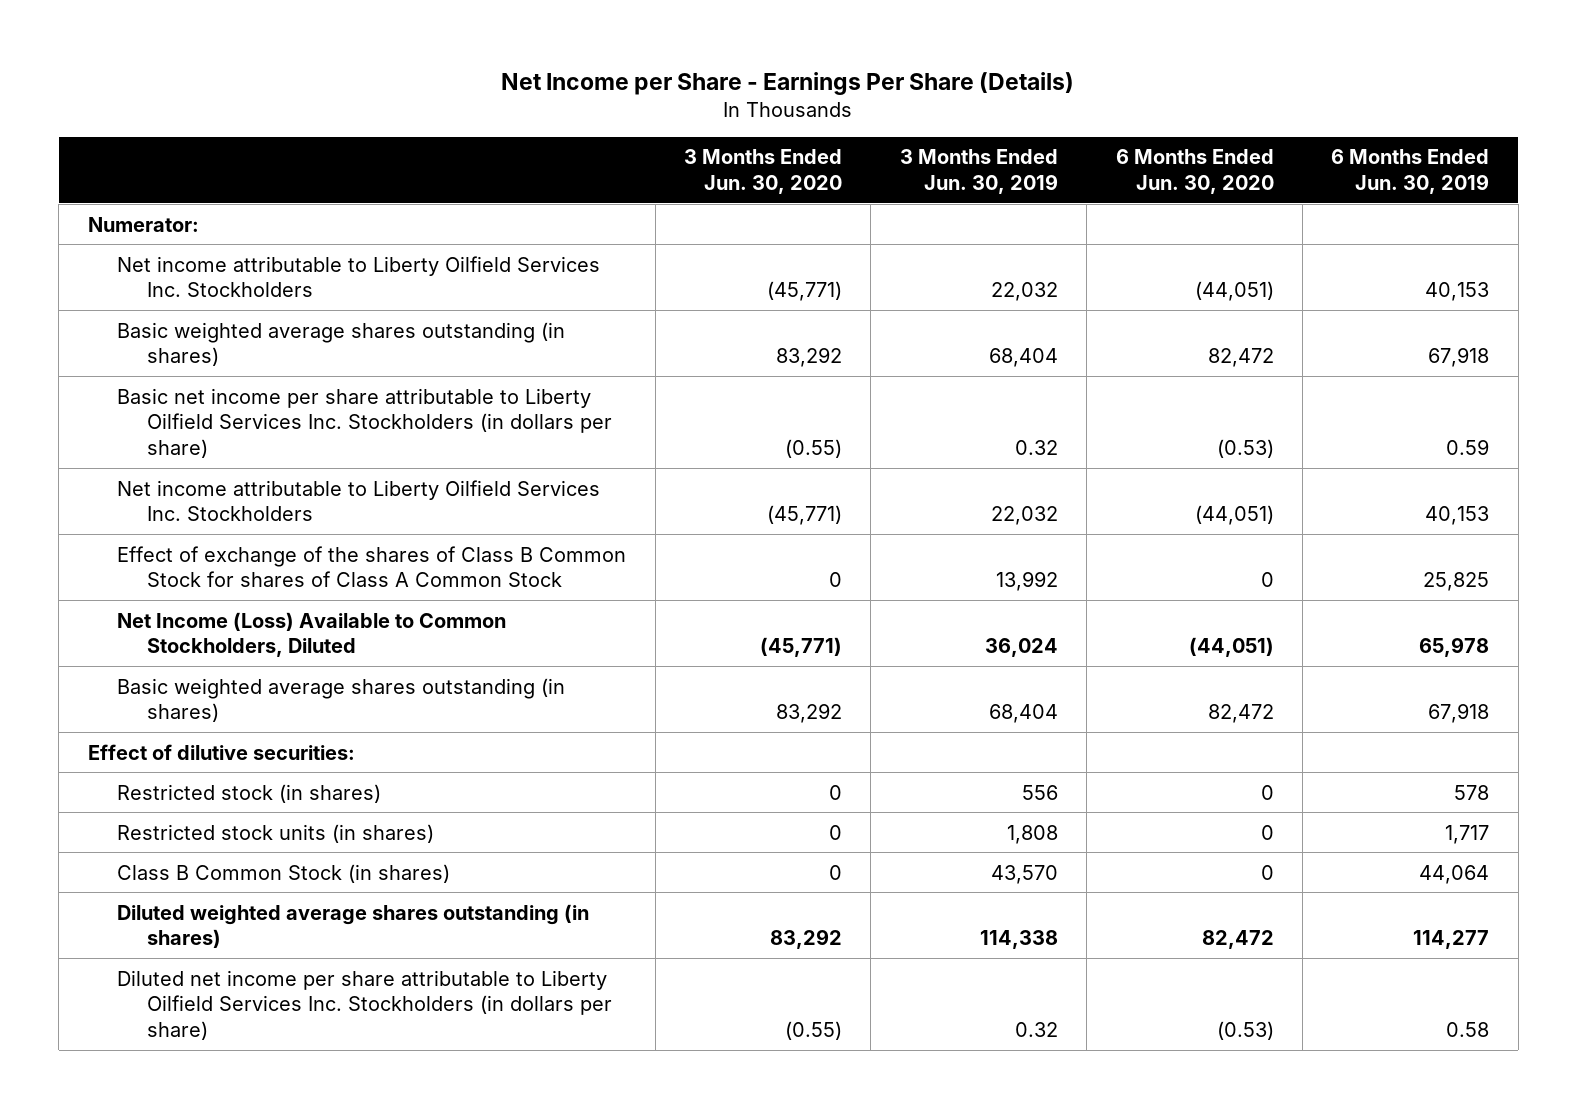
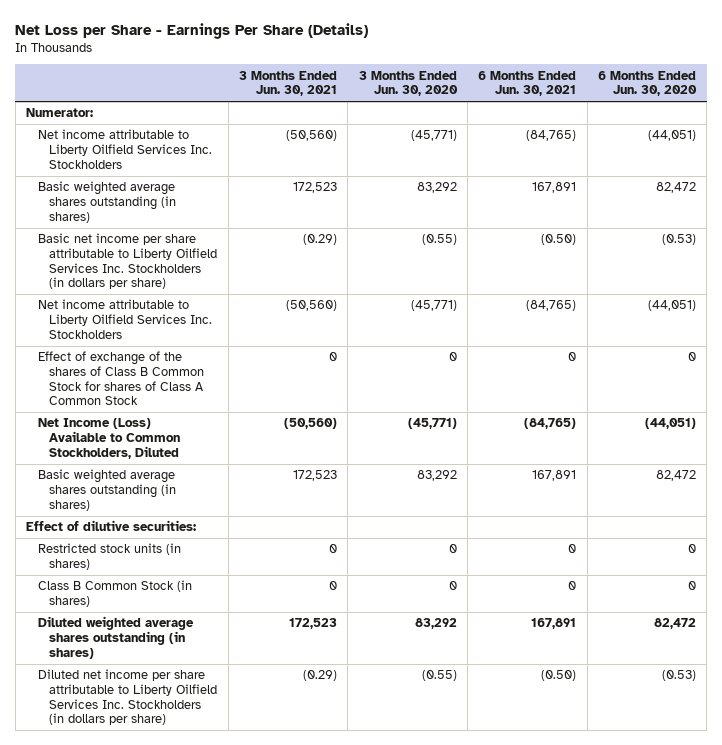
- Net Income per Share - Earnings Per Share (Details)
+ Net Loss per Share - Earnings Per Share (Details)
- | 3 Months Ended Jun. 30, 2020 | 3 Months Ended Jun. 30, 2019 | 6 Months Ended Jun. 30, 2020 | 6 Months Ended Jun. 30, 2019
+ | 3 Months Ended Jun. 30, 2021 | 3 Months Ended Jun. 30, 2020 | 6 Months Ended Jun. 30, 2021 | 6 Months Ended Jun. 30, 2020
- Restricted stock (in shares) | 0 | 556 | 0 | 578

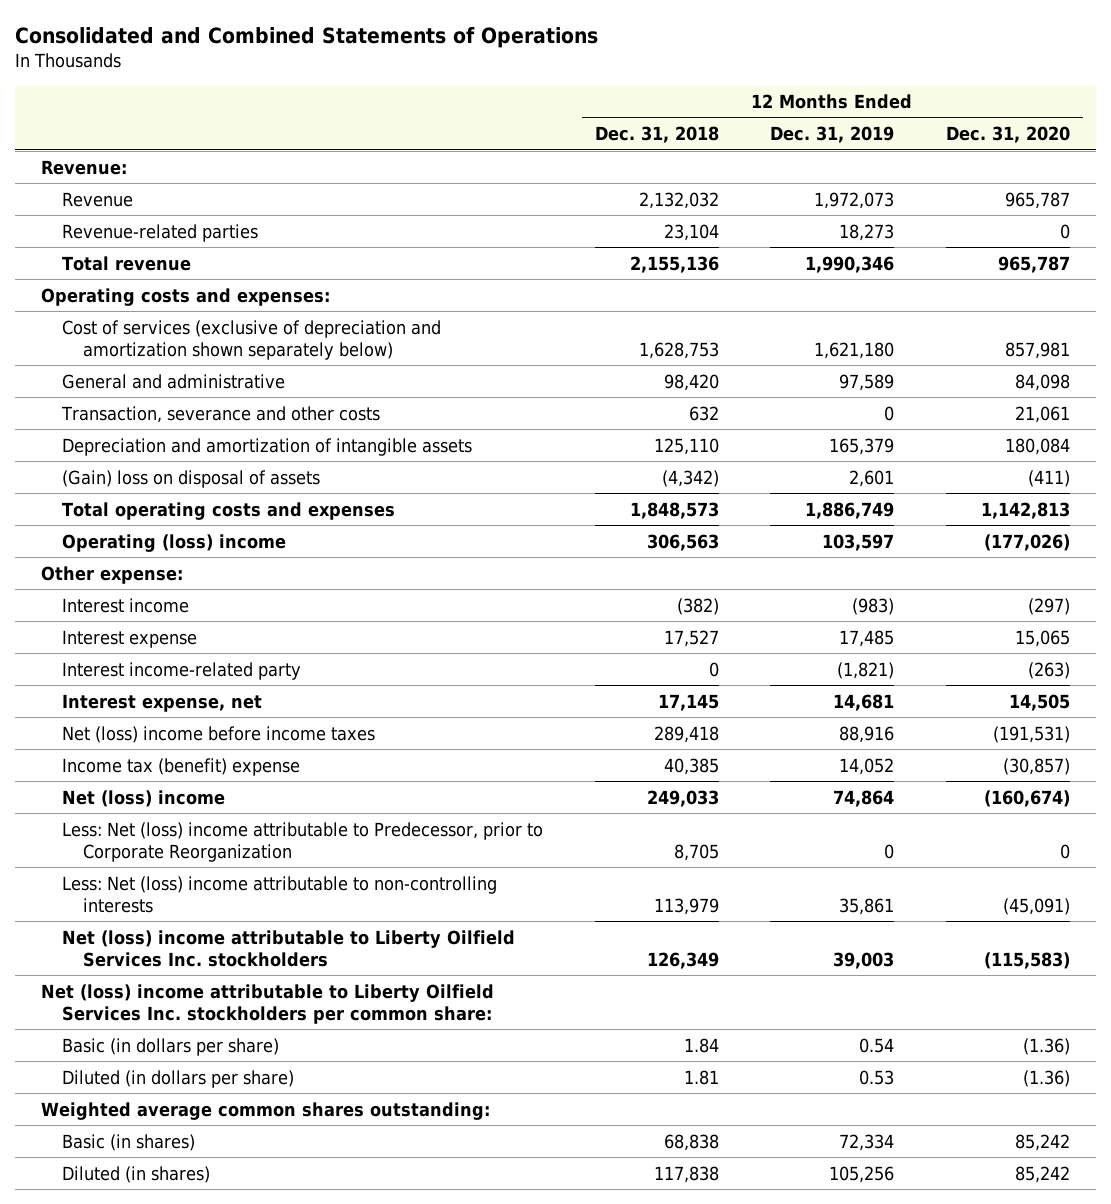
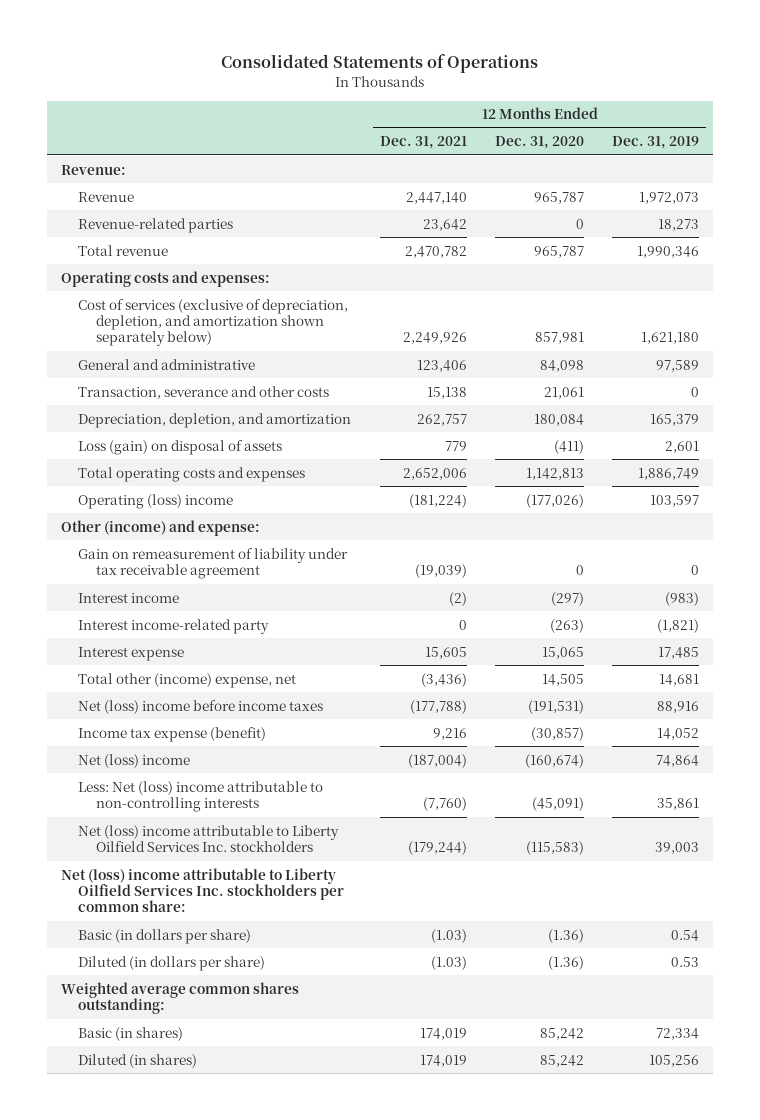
- Consolidated and Combined Statements of Operations
+ Consolidated Statements of Operations
- | 12 Months Ended Dec. 31, 2018 | 12 Months Ended Dec. 31, 2019 | 12 Months Ended Dec. 31, 2020
+ | 12 Months Ended Dec. 31, 2021 | 12 Months Ended Dec. 31, 2020 | 12 Months Ended Dec. 31, 2019
- Cost of services (exclusive of depreciation and amortization shown separately below) | 1,628,753 | 1,621,180 | 857,981
+ Cost of services (exclusive of depreciation, depletion, and amortization shown separately below) | 2,249,926 | 857,981 | 1,621,180
- Depreciation and amortization of intangible assets | 125,110 | 165,379 | 180,084
- (Gain) loss on disposal of assets | (4,342) | 2,601 | (411)
+ Depreciation, depletion, and amortization | 262,757 | 180,084 | 165,379
+ Loss (gain) on disposal of assets | 779 | (411) | 2,601
- Other expense:
+ Other (income) and expense:
+ Gain on remeasurement of liability under tax receivable agreement | (19,039) | 0 | 0
- Interest expense, net | 17,145 | 14,681 | 14,505
moved down: Interest expense | 15,605 | 15,065 | 17,485
+ Total other (income) expense, net | (3,436) | 14,505 | 14,681
- Income tax (benefit) expense | 40,385 | 14,052 | (30,857)
+ Income tax expense (benefit) | 9,216 | (30,857) | 14,052
- Less: Net (loss) income attributable to Predecessor, prior to Corporate Reorganization | 8,705 | 0 | 0

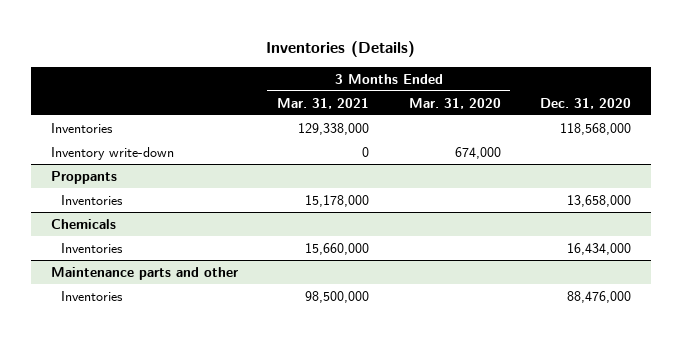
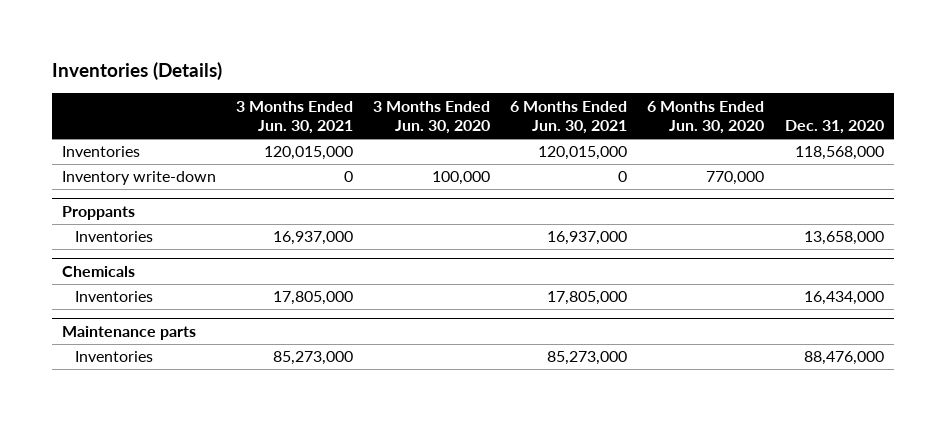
- | 3 Months Ended Mar. 31, 2021 | 3 Months Ended Mar. 31, 2020 | Dec. 31, 2020
+ | 3 Months Ended Jun. 30, 2021 | 3 Months Ended Jun. 30, 2020 | 6 Months Ended Jun. 30, 2021 | 6 Months Ended Jun. 30, 2020 | Dec. 31, 2020
- Maintenance parts and other
+ Maintenance parts

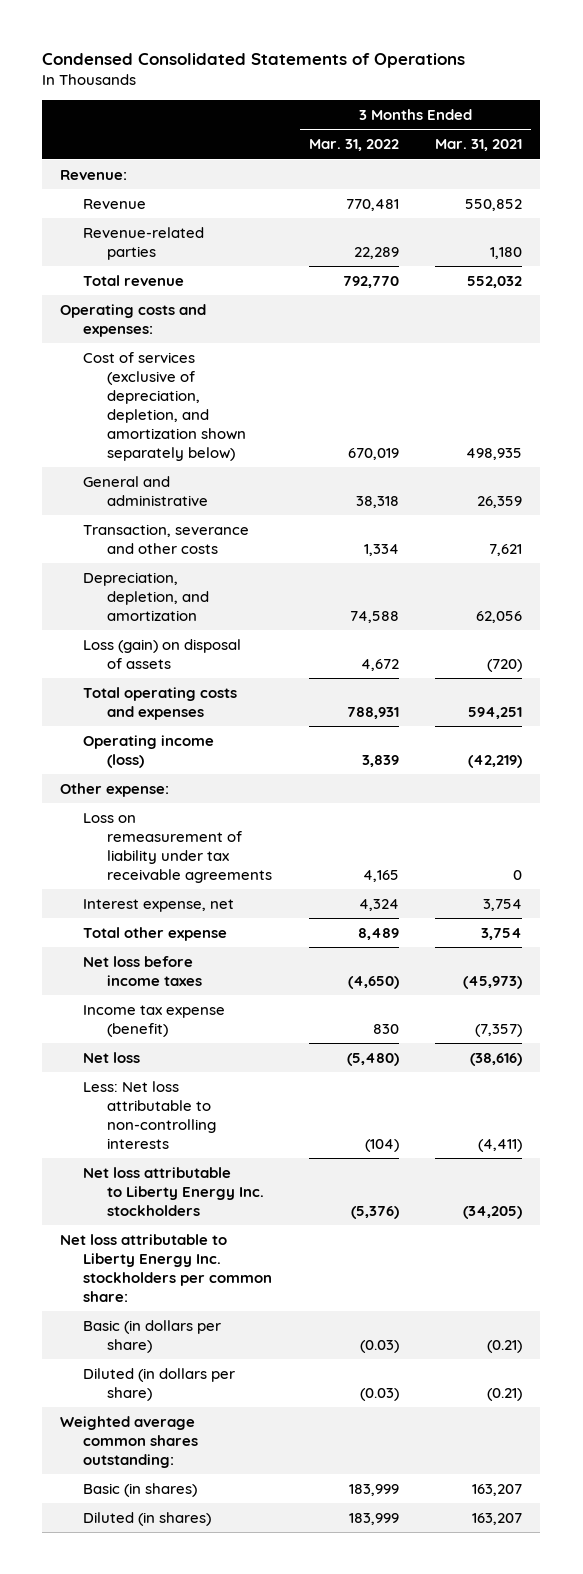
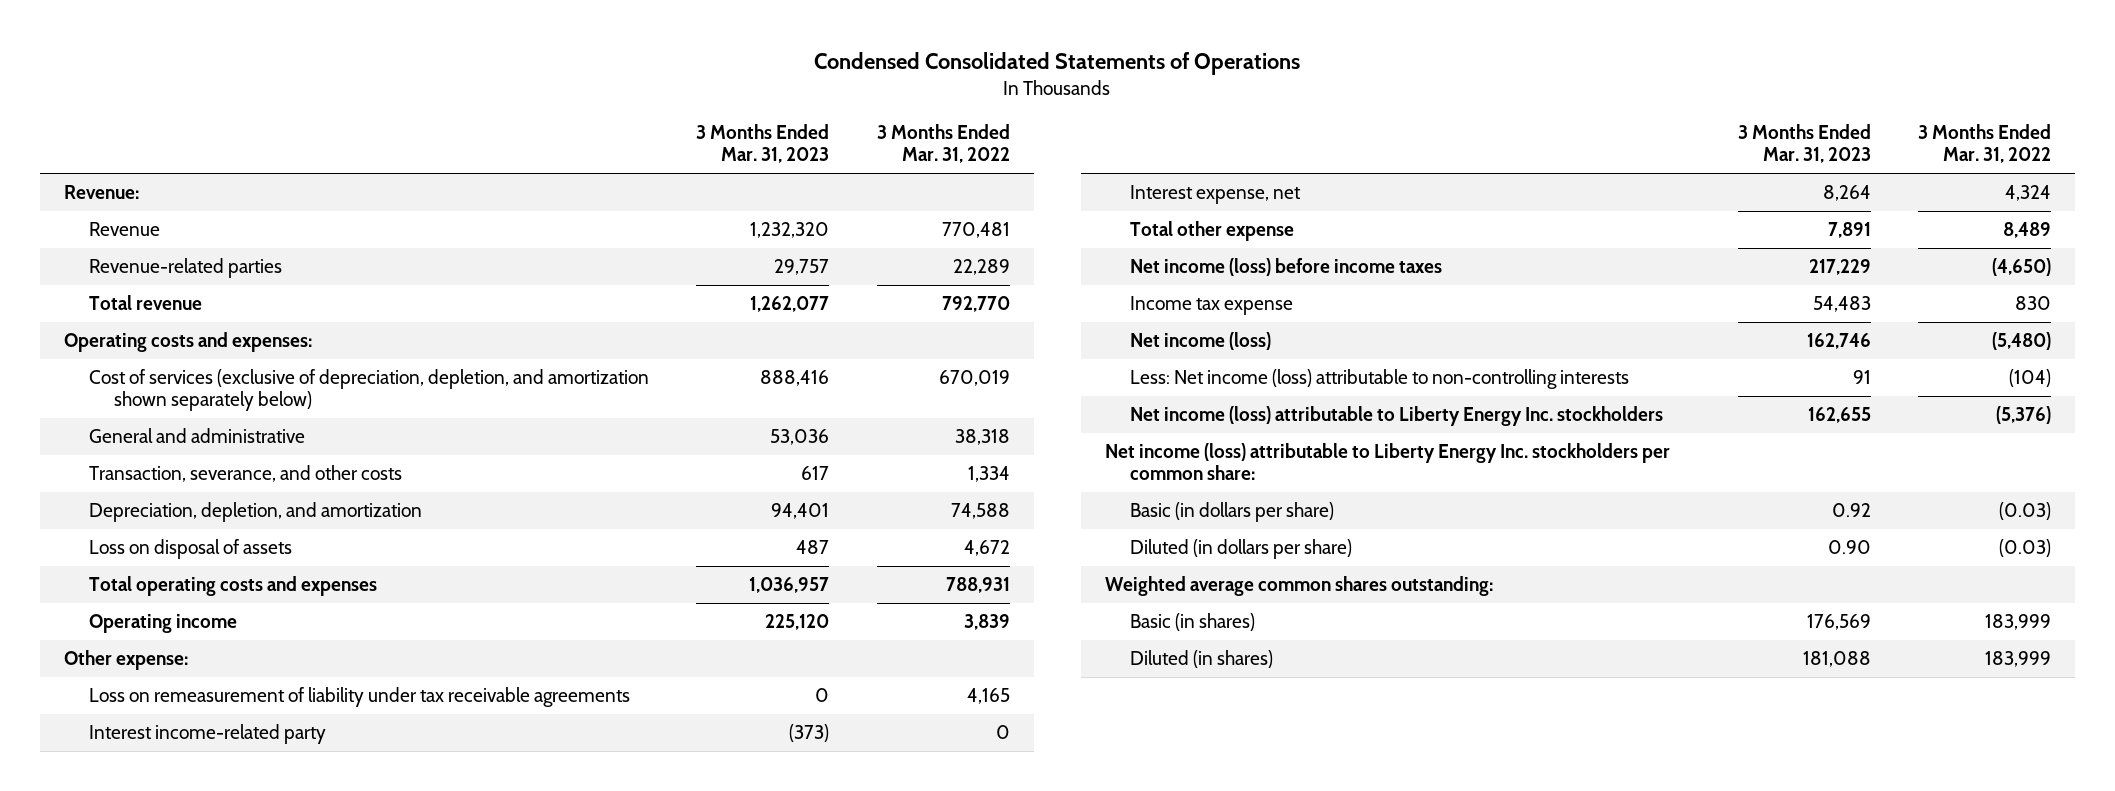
- | 3 Months Ended Mar. 31, 2022 | 3 Months Ended Mar. 31, 2021
+ | 3 Months Ended Mar. 31, 2023 | 3 Months Ended Mar. 31, 2022
- Transaction, severance and other costs | 1,334 | 7,621
+ Transaction, severance, and other costs | 617 | 1,334
- Loss (gain) on disposal of assets | 4,672 | (720)
+ Loss on disposal of assets | 487 | 4,672
- Operating income (loss) | 3,839 | (42,219)
+ Operating income | 225,120 | 3,839
+ Interest income-related party | (373) | 0
- Net loss before income taxes | (4,650) | (45,973)
- Income tax expense (benefit) | 830 | (7,357)
- Net loss | (5,480) | (38,616)
- Less: Net loss attributable to non-controlling interests | (104) | (4,411)
- Net loss attributable to Liberty Energy Inc. stockholders | (5,376) | (34,205)
- Net loss attributable to Liberty Energy Inc. stockholders per common share:
+ Net income (loss) before income taxes | 217,229 | (4,650)
+ Income tax expense | 54,483 | 830
+ Net income (loss) | 162,746 | (5,480)
+ Less: Net income (loss) attributable to non-controlling interests | 91 | (104)
+ Net income (loss) attributable to Liberty Energy Inc. stockholders | 162,655 | (5,376)
+ Net income (loss) attributable to Liberty Energy Inc. stockholders per common share:

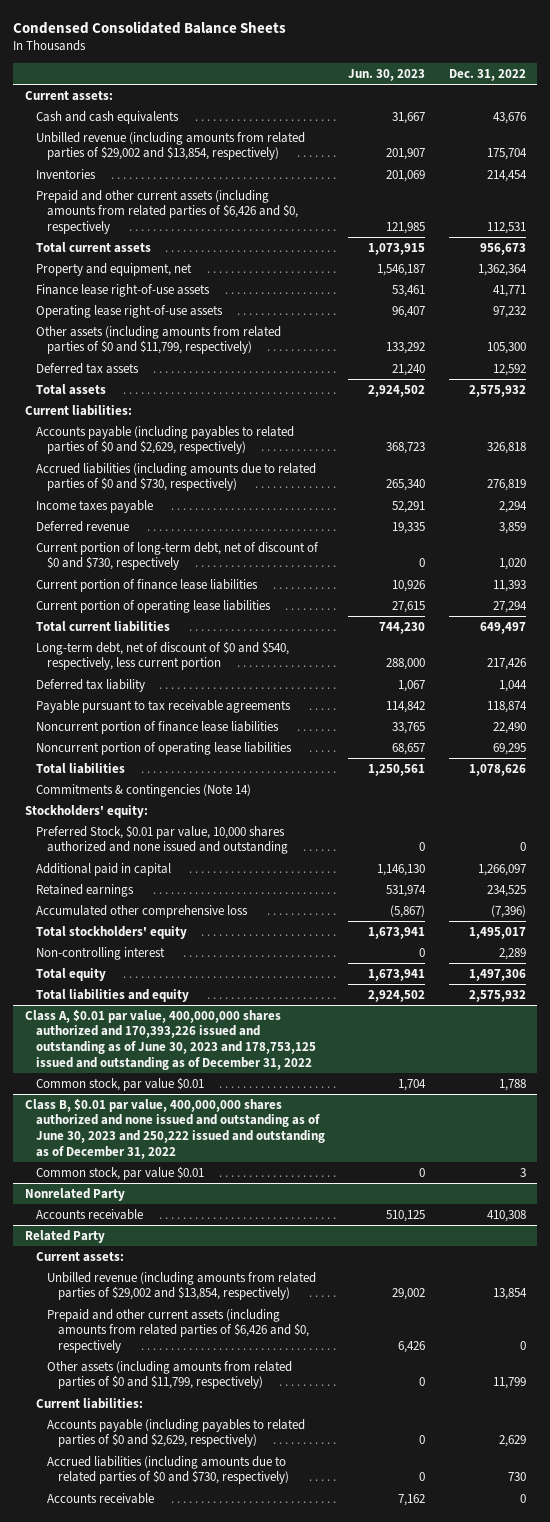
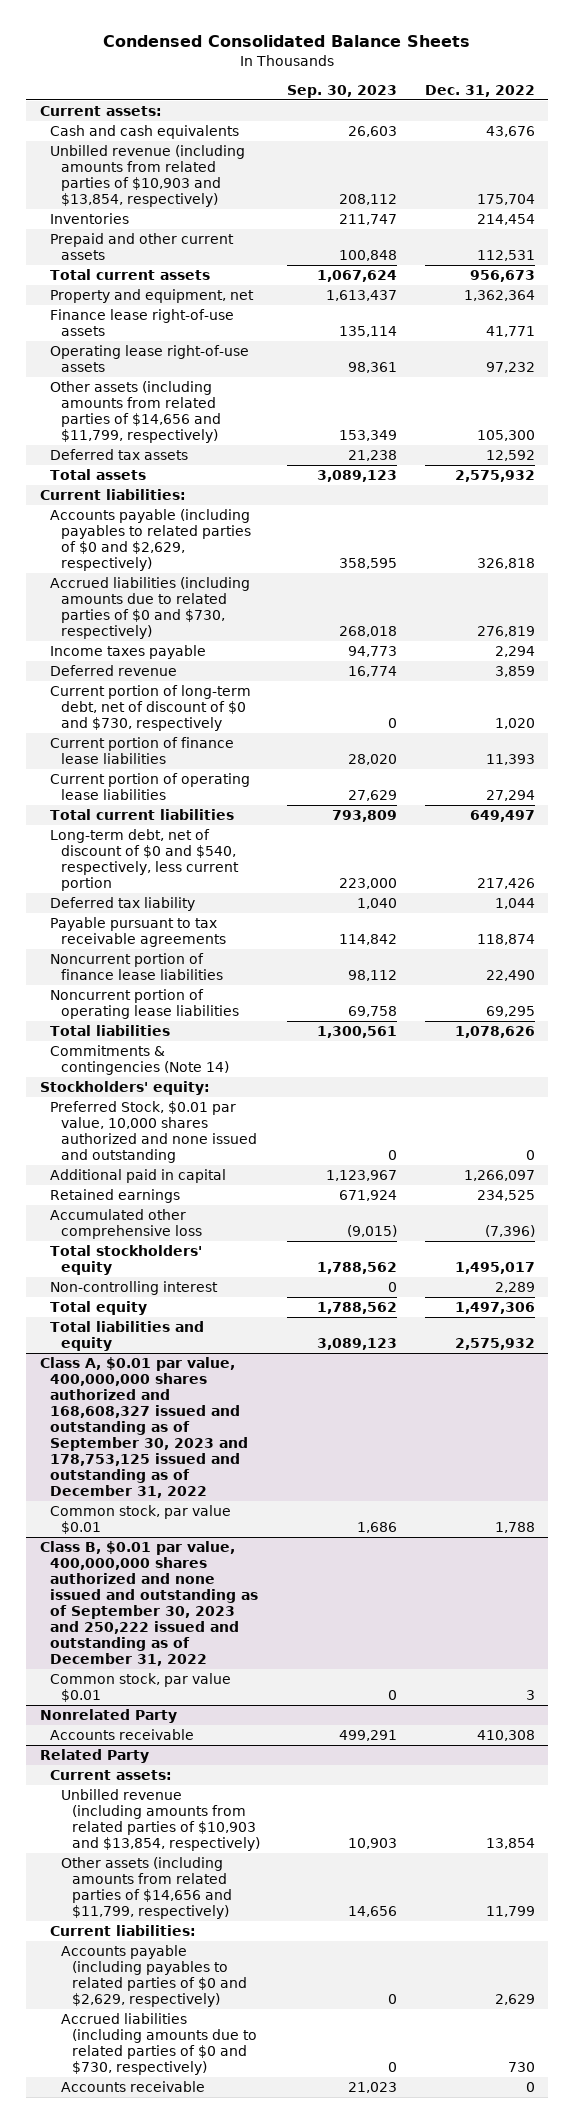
- | Jun. 30, 2023 | Dec. 31, 2022
+ | Sep. 30, 2023 | Dec. 31, 2022
- Unbilled revenue (including amounts from related parties of $29,002 and $13,854, respectively) | 201,907 | 175,704
+ Unbilled revenue (including amounts from related parties of $10,903 and $13,854, respectively) | 208,112 | 175,704
- Prepaid and other current assets (including amounts from related parties of $6,426 and $0, respectively | 121,985 | 112,531
+ Prepaid and other current assets | 100,848 | 112,531
- Other assets (including amounts from related parties of $0 and $11,799, respectively) | 133,292 | 105,300
+ Other assets (including amounts from related parties of $14,656 and $11,799, respectively) | 153,349 | 105,300
- Class A, $0.01 par value, 400,000,000 shares authorized and 170,393,226 issued and outstanding as of June 30, 2023 and 178,753,125 issued and outstanding as of December 31, 2022
+ Class A, $0.01 par value, 400,000,000 shares authorized and 168,608,327 issued and outstanding as of September 30, 2023 and 178,753,125 issued and outstanding as of December 31, 2022
- Class B, $0.01 par value, 400,000,000 shares authorized and none issued and outstanding as of June 30, 2023 and 250,222 issued and outstanding as of December 31, 2022
+ Class B, $0.01 par value, 400,000,000 shares authorized and none issued and outstanding as of September 30, 2023 and 250,222 issued and outstanding as of December 31, 2022
@ Related Party
- Unbilled revenue (including amounts from related parties of $29,002 and $13,854, respectively) | 29,002 | 13,854
- Prepaid and other current assets (including amounts from related parties of $6,426 and $0, respectively | 6,426 | 0
- Other assets (including amounts from related parties of $0 and $11,799, respectively) | 0 | 11,799
+ Unbilled revenue (including amounts from related parties of $10,903 and $13,854, respectively) | 10,903 | 13,854
+ Other assets (including amounts from related parties of $14,656 and $11,799, respectively) | 14,656 | 11,799

